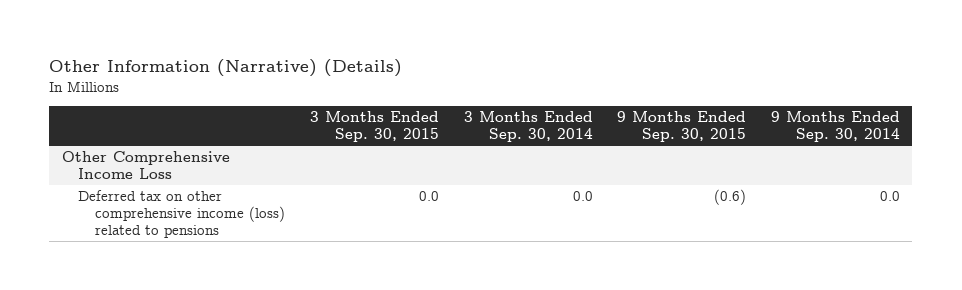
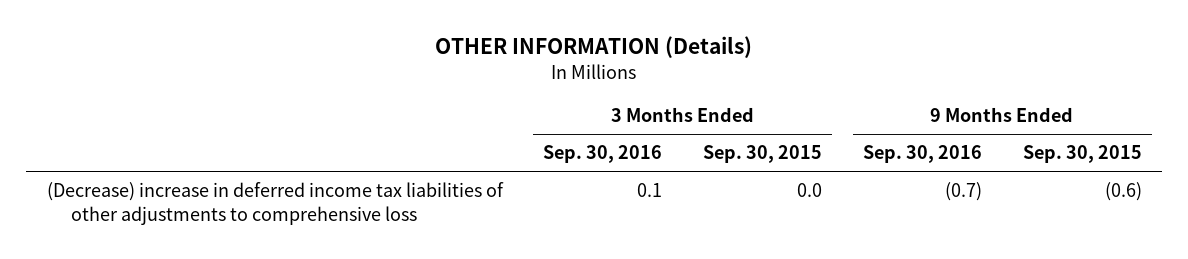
- Other Information (Narrative) (Details)
+ OTHER INFORMATION (Details)
- | 3 Months Ended Sep. 30, 2015 | 3 Months Ended Sep. 30, 2014 | 9 Months Ended Sep. 30, 2015 | 9 Months Ended Sep. 30, 2014
+ | 3 Months Ended Sep. 30, 2016 | 3 Months Ended Sep. 30, 2015 | 9 Months Ended Sep. 30, 2016 | 9 Months Ended Sep. 30, 2015
- Other Comprehensive Income Loss
- Deferred tax on other comprehensive income (loss) related to pensions | 0.0 | 0.0 | (0.6) | 0.0
+ (Decrease) increase in deferred income tax liabilities of other adjustments to comprehensive loss | 0.1 | 0.0 | (0.7) | (0.6)

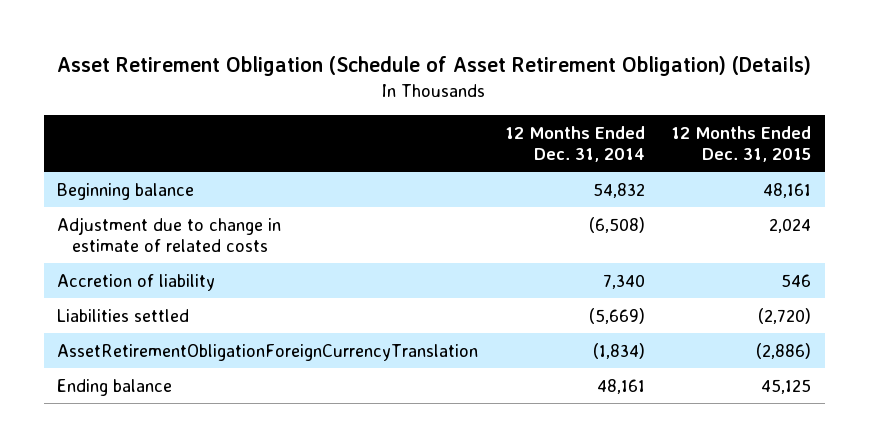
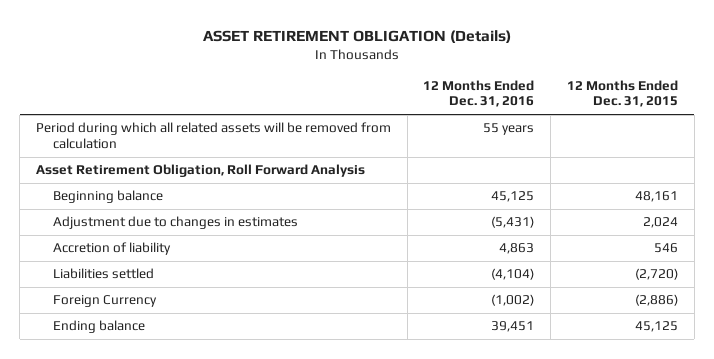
- Asset Retirement Obligation (Schedule of Asset Retirement Obligation) (Details)
+ ASSET RETIREMENT OBLIGATION (Details)
- | 12 Months Ended Dec. 31, 2014 | 12 Months Ended Dec. 31, 2015
+ | 12 Months Ended Dec. 31, 2016 | 12 Months Ended Dec. 31, 2015
+ Period during which all related assets will be removed from calculation | 55 years |
+ Asset Retirement Obligation, Roll Forward Analysis
- Adjustment due to change in estimate of related costs | (6,508) | 2,024
+ Adjustment due to changes in estimates | (5,431) | 2,024
- AssetRetirementObligationForeignCurrencyTranslation | (1,834) | (2,886)
+ Foreign Currency | (1,002) | (2,886)

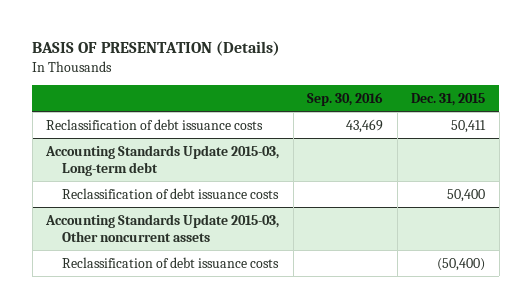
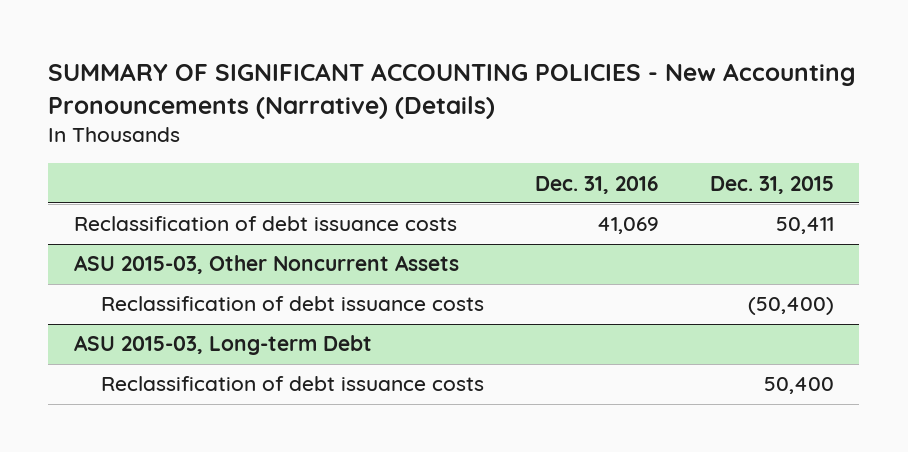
- BASIS OF PRESENTATION (Details)
+ SUMMARY OF SIGNIFICANT ACCOUNTING POLICIES - New Accounting Pronouncements (Narrative) (Details)
- | Sep. 30, 2016 | Dec. 31, 2015
+ | Dec. 31, 2016 | Dec. 31, 2015
- Accounting Standards Update 2015-03, Long-term debt
- Reclassification of debt issuance costs | | 50,400
- Accounting Standards Update 2015-03, Other noncurrent assets
+ ASU 2015-03, Other Noncurrent Assets
+ ASU 2015-03, Long-term Debt
+ Reclassification of debt issuance costs | | 50,400

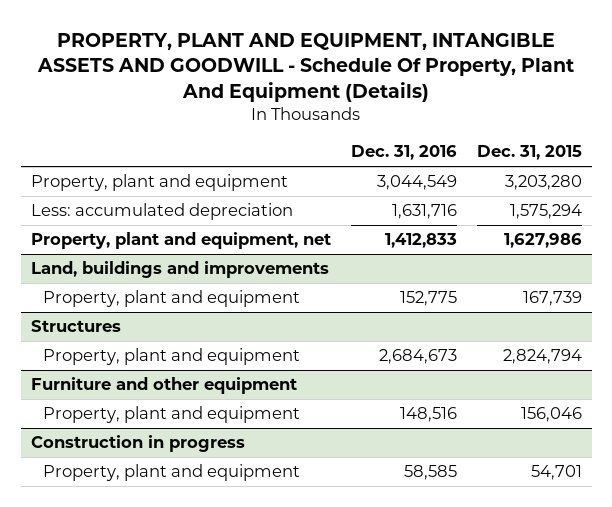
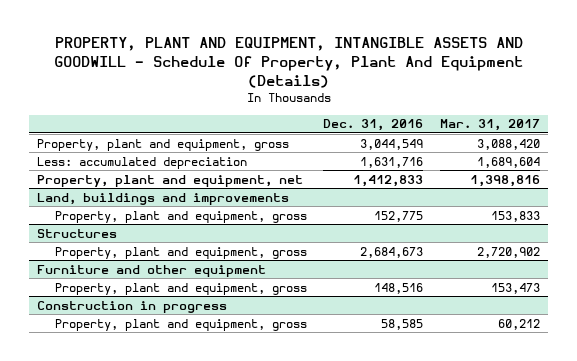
- | Dec. 31, 2016 | Dec. 31, 2015
+ | Dec. 31, 2016 | Mar. 31, 2017
- Property, plant and equipment | 3,044,549 | 3,203,280
+ Property, plant and equipment, gross | 3,044,549 | 3,088,420
@ Land, buildings and improvements
- Property, plant and equipment | 152,775 | 167,739
+ Property, plant and equipment, gross | 152,775 | 153,833
@ Structures
- Property, plant and equipment | 2,684,673 | 2,824,794
+ Property, plant and equipment, gross | 2,684,673 | 2,720,902
@ Furniture and other equipment
- Property, plant and equipment | 148,516 | 156,046
+ Property, plant and equipment, gross | 148,516 | 153,473
@ Construction in progress
- Property, plant and equipment | 58,585 | 54,701
+ Property, plant and equipment, gross | 58,585 | 60,212

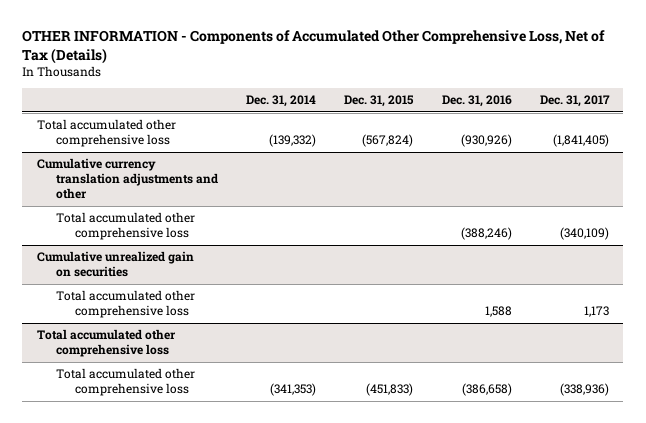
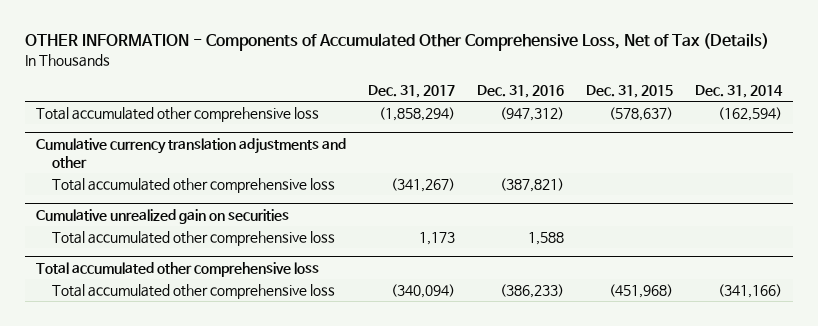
- | Dec. 31, 2014 | Dec. 31, 2015 | Dec. 31, 2016 | Dec. 31, 2017
+ | Dec. 31, 2017 | Dec. 31, 2016 | Dec. 31, 2015 | Dec. 31, 2014
- Total accumulated other comprehensive loss | (139,332) | (567,824) | (930,926) | (1,841,405)
+ Total accumulated other comprehensive loss | (1,858,294) | (947,312) | (578,637) | (162,594)
@ Cumulative currency translation adjustments and other
- Total accumulated other comprehensive loss | | | (388,246) | (340,109)
+ Total accumulated other comprehensive loss | (341,267) | (387,821) | |
@ Total accumulated other comprehensive loss
- Total accumulated other comprehensive loss | (341,353) | (451,833) | (386,658) | (338,936)
+ Total accumulated other comprehensive loss | (340,094) | (386,233) | (451,968) | (341,166)

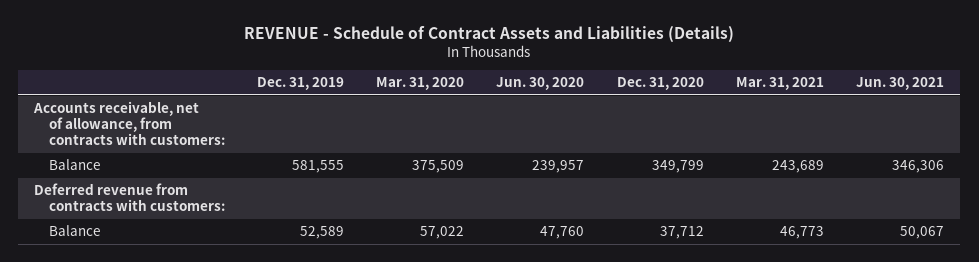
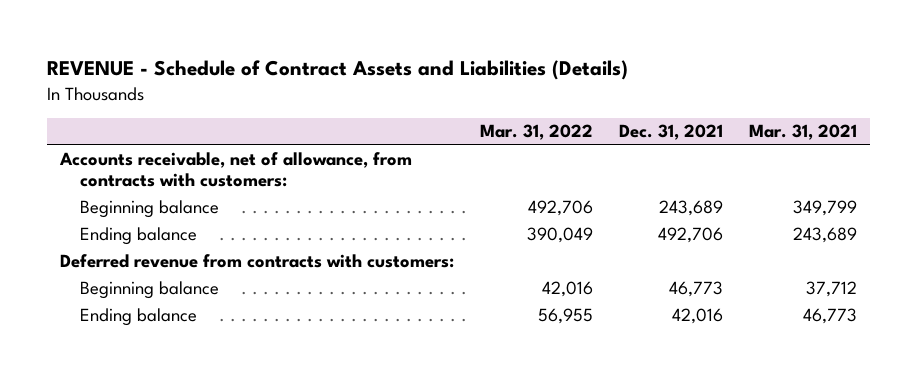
- | Dec. 31, 2019 | Mar. 31, 2020 | Jun. 30, 2020 | Dec. 31, 2020 | Mar. 31, 2021 | Jun. 30, 2021
+ | Mar. 31, 2022 | Dec. 31, 2021 | Mar. 31, 2021
- Balance | 581,555 | 375,509 | 239,957 | 349,799 | 243,689 | 346,306
+ Beginning balance | 492,706 | 243,689 | 349,799
+ Ending balance | 390,049 | 492,706 | 243,689
- Balance | 52,589 | 57,022 | 47,760 | 37,712 | 46,773 | 50,067
+ Beginning balance | 42,016 | 46,773 | 37,712
+ Ending balance | 56,955 | 42,016 | 46,773

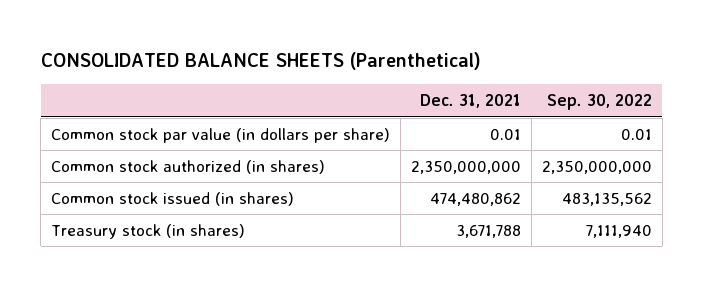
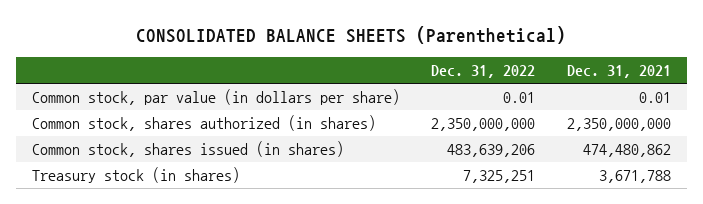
- | Dec. 31, 2021 | Sep. 30, 2022
+ | Dec. 31, 2022 | Dec. 31, 2021
- Common stock par value (in dollars per share) | 0.01 | 0.01
- Common stock authorized (in shares) | 2,350,000,000 | 2,350,000,000
- Common stock issued (in shares) | 474,480,862 | 483,135,562
+ Common stock, par value (in dollars per share) | 0.01 | 0.01
+ Common stock, shares authorized (in shares) | 2,350,000,000 | 2,350,000,000
+ Common stock, shares issued (in shares) | 483,639,206 | 474,480,862

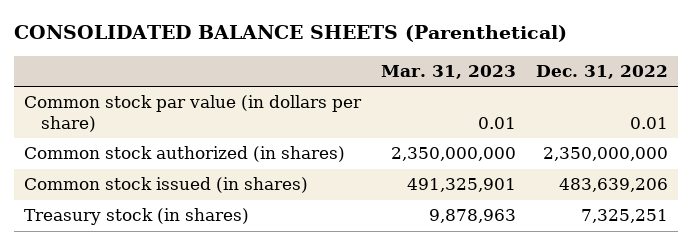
- | Dec. 31, 2022 | Dec. 31, 2021
+ | Mar. 31, 2023 | Dec. 31, 2022
- Common stock, par value (in dollars per share) | 0.01 | 0.01
- Common stock, shares authorized (in shares) | 2,350,000,000 | 2,350,000,000
- Common stock, shares issued (in shares) | 483,639,206 | 474,480,862
+ Common stock par value (in dollars per share) | 0.01 | 0.01
+ Common stock authorized (in shares) | 2,350,000,000 | 2,350,000,000
+ Common stock issued (in shares) | 491,325,901 | 483,639,206

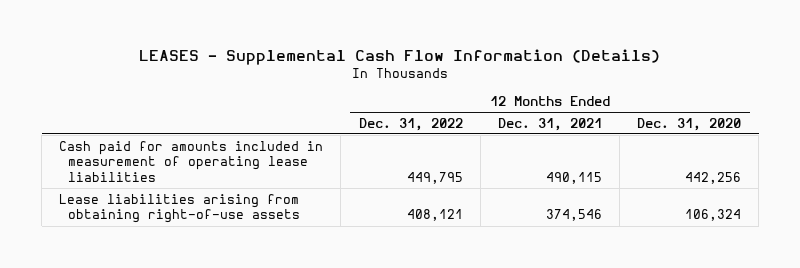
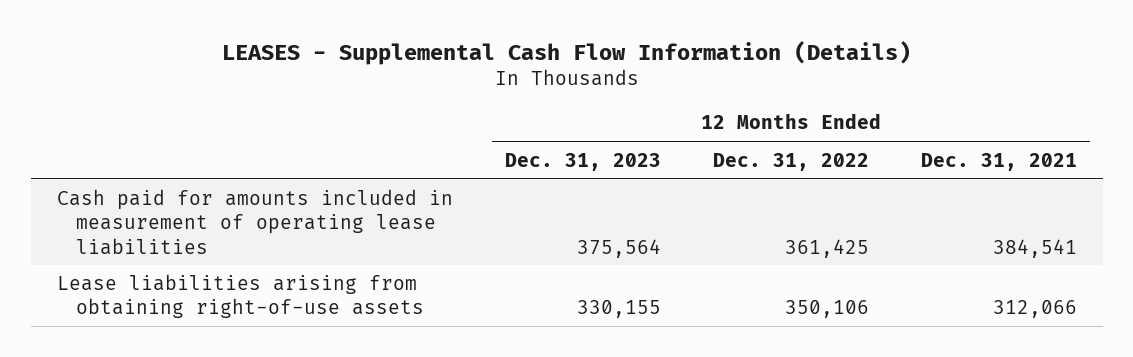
- | 12 Months Ended Dec. 31, 2022 | 12 Months Ended Dec. 31, 2021 | 12 Months Ended Dec. 31, 2020
+ | 12 Months Ended Dec. 31, 2023 | 12 Months Ended Dec. 31, 2022 | 12 Months Ended Dec. 31, 2021
- Cash paid for amounts included in measurement of operating lease liabilities | 449,795 | 490,115 | 442,256
- Lease liabilities arising from obtaining right-of-use assets | 408,121 | 374,546 | 106,324
+ Cash paid for amounts included in measurement of operating lease liabilities | 375,564 | 361,425 | 384,541
+ Lease liabilities arising from obtaining right-of-use assets | 330,155 | 350,106 | 312,066

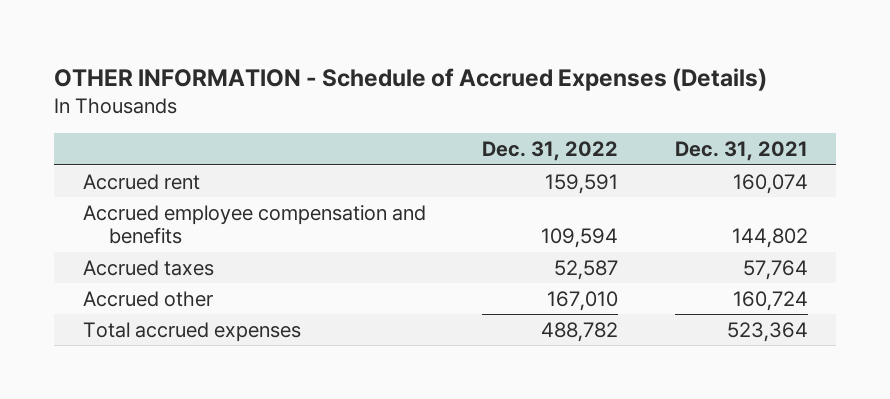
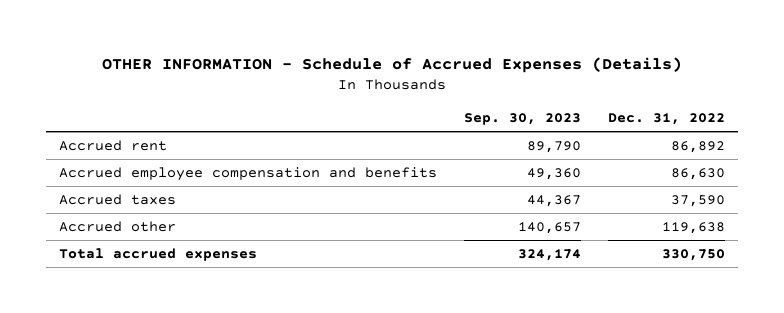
- | Dec. 31, 2022 | Dec. 31, 2021
+ | Sep. 30, 2023 | Dec. 31, 2022
- Accrued rent | 159,591 | 160,074
- Accrued employee compensation and benefits | 109,594 | 144,802
- Accrued taxes | 52,587 | 57,764
- Accrued other | 167,010 | 160,724
- Total accrued expenses | 488,782 | 523,364
+ Accrued rent | 89,790 | 86,892
+ Accrued employee compensation and benefits | 49,360 | 86,630
+ Accrued taxes | 44,367 | 37,590
+ Accrued other | 140,657 | 119,638
+ Total accrued expenses | 324,174 | 330,750

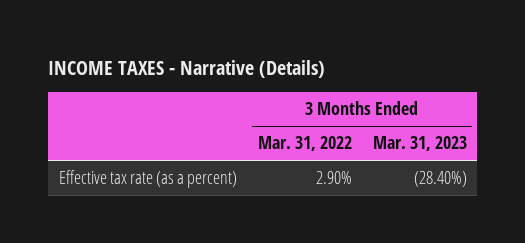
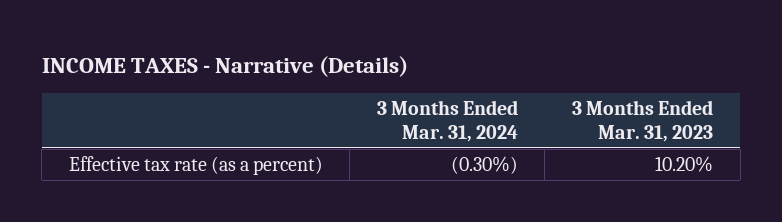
- | 3 Months Ended Mar. 31, 2022 | 3 Months Ended Mar. 31, 2023
+ | 3 Months Ended Mar. 31, 2024 | 3 Months Ended Mar. 31, 2023
- Effective tax rate (as a percent) | 2.90% | (28.40%)
+ Effective tax rate (as a percent) | (0.30%) | 10.20%

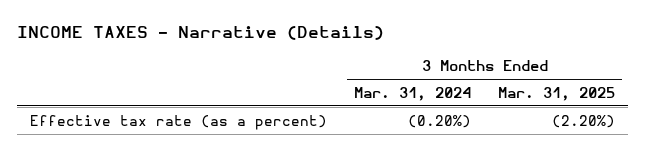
- | 3 Months Ended Mar. 31, 2024 | 3 Months Ended Mar. 31, 2023
+ | 3 Months Ended Mar. 31, 2024 | 3 Months Ended Mar. 31, 2025
- Effective tax rate (as a percent) | (0.30%) | 10.20%
+ Effective tax rate (as a percent) | (0.20%) | (2.20%)

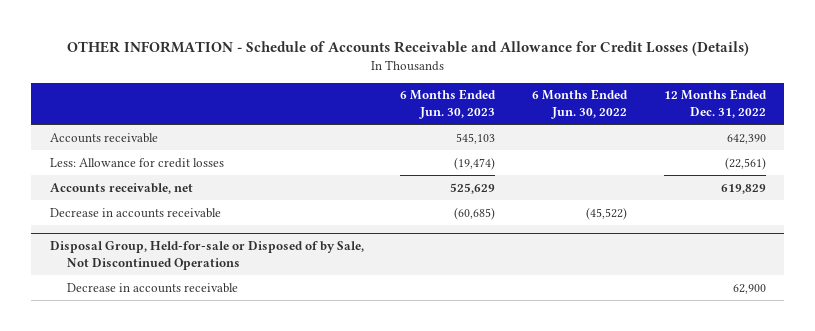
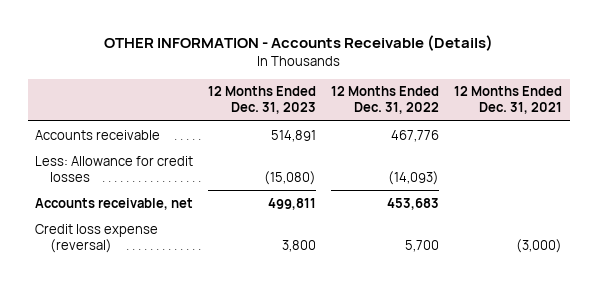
- OTHER INFORMATION - Schedule of Accounts Receivable and Allowance for Credit Losses (Details)
+ OTHER INFORMATION - Accounts Receivable (Details)
- | 6 Months Ended Jun. 30, 2023 | 6 Months Ended Jun. 30, 2022 | 12 Months Ended Dec. 31, 2022
+ | 12 Months Ended Dec. 31, 2023 | 12 Months Ended Dec. 31, 2022 | 12 Months Ended Dec. 31, 2021
- Accounts receivable | 545,103 | | 642,390
- Less: Allowance for credit losses | (19,474) | | (22,561)
- Accounts receivable, net | 525,629 | | 619,829
- Decrease in accounts receivable | (60,685) | (45,522) |
- Disposal Group, Held-for-sale or Disposed of by Sale, Not Discontinued Operations
- Decrease in accounts receivable | | | 62,900
+ Accounts receivable | 514,891 | 467,776 |
+ Less: Allowance for credit losses | (15,080) | (14,093) |
+ Accounts receivable, net | 499,811 | 453,683 |
+ Credit loss expense (reversal) | 3,800 | 5,700 | (3,000)

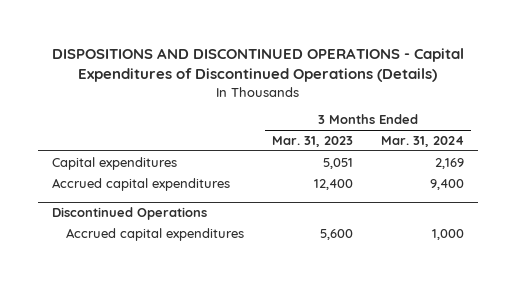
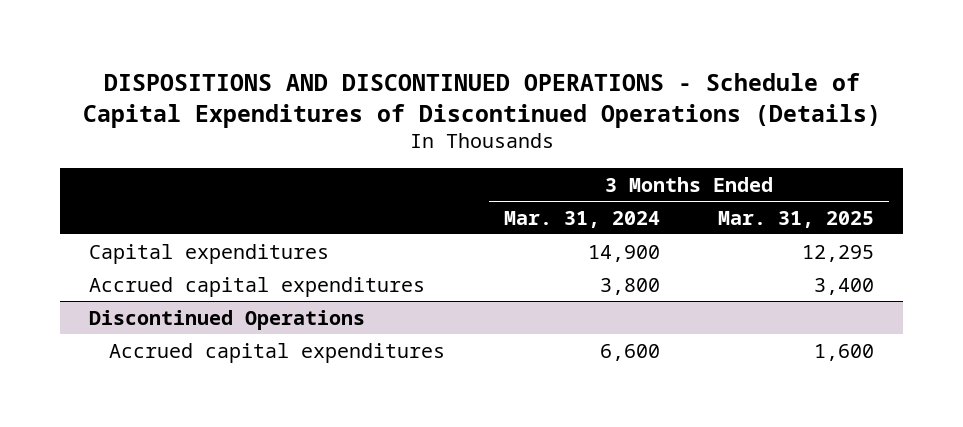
- DISPOSITIONS AND DISCONTINUED OPERATIONS - Capital Expenditures of Discontinued Operations (Details)
+ DISPOSITIONS AND DISCONTINUED OPERATIONS - Schedule of Capital Expenditures of Discontinued Operations (Details)
- | 3 Months Ended Mar. 31, 2023 | 3 Months Ended Mar. 31, 2024
+ | 3 Months Ended Mar. 31, 2024 | 3 Months Ended Mar. 31, 2025
- Capital expenditures | 5,051 | 2,169
- Accrued capital expenditures | 12,400 | 9,400
+ Capital expenditures | 14,900 | 12,295
+ Accrued capital expenditures | 3,800 | 3,400
@ Discontinued Operations
- Accrued capital expenditures | 5,600 | 1,000
+ Accrued capital expenditures | 6,600 | 1,600

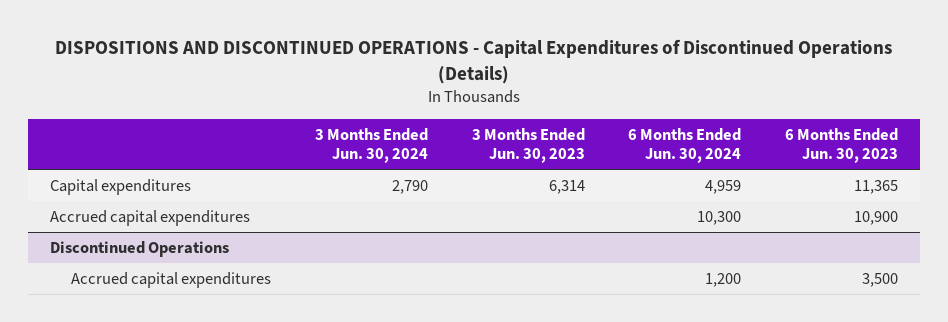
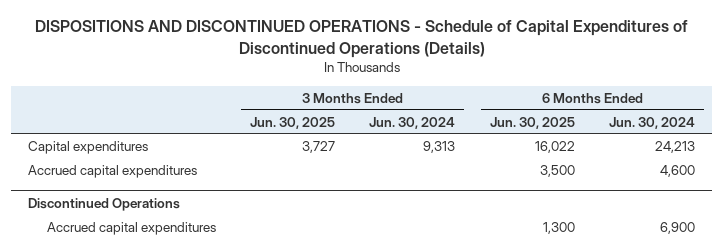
- DISPOSITIONS AND DISCONTINUED OPERATIONS - Capital Expenditures of Discontinued Operations (Details)
+ DISPOSITIONS AND DISCONTINUED OPERATIONS - Schedule of Capital Expenditures of Discontinued Operations (Details)
- | 3 Months Ended Jun. 30, 2024 | 3 Months Ended Jun. 30, 2023 | 6 Months Ended Jun. 30, 2024 | 6 Months Ended Jun. 30, 2023
+ | 3 Months Ended Jun. 30, 2025 | 3 Months Ended Jun. 30, 2024 | 6 Months Ended Jun. 30, 2025 | 6 Months Ended Jun. 30, 2024
- Capital expenditures | 2,790 | 6,314 | 4,959 | 11,365
- Accrued capital expenditures | | | 10,300 | 10,900
+ Capital expenditures | 3,727 | 9,313 | 16,022 | 24,213
+ Accrued capital expenditures | | | 3,500 | 4,600
@ Discontinued Operations
- Accrued capital expenditures | | | 1,200 | 3,500
+ Accrued capital expenditures | | | 1,300 | 6,900

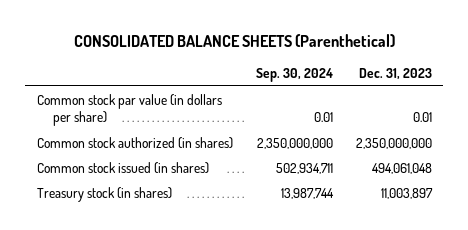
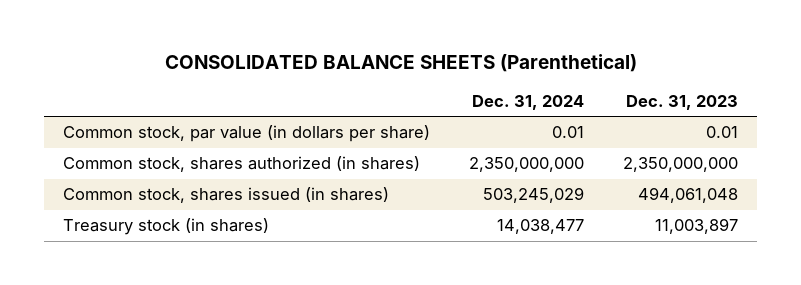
- | Sep. 30, 2024 | Dec. 31, 2023
+ | Dec. 31, 2024 | Dec. 31, 2023
- Common stock par value (in dollars per share) | 0.01 | 0.01
- Common stock authorized (in shares) | 2,350,000,000 | 2,350,000,000
- Common stock issued (in shares) | 502,934,711 | 494,061,048
+ Common stock, par value (in dollars per share) | 0.01 | 0.01
+ Common stock, shares authorized (in shares) | 2,350,000,000 | 2,350,000,000
+ Common stock, shares issued (in shares) | 503,245,029 | 494,061,048

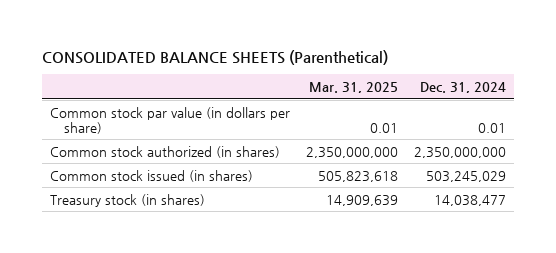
- | Dec. 31, 2024 | Dec. 31, 2023
+ | Mar. 31, 2025 | Dec. 31, 2024
- Common stock, par value (in dollars per share) | 0.01 | 0.01
- Common stock, shares authorized (in shares) | 2,350,000,000 | 2,350,000,000
- Common stock, shares issued (in shares) | 503,245,029 | 494,061,048
+ Common stock par value (in dollars per share) | 0.01 | 0.01
+ Common stock authorized (in shares) | 2,350,000,000 | 2,350,000,000
+ Common stock issued (in shares) | 505,823,618 | 503,245,029

